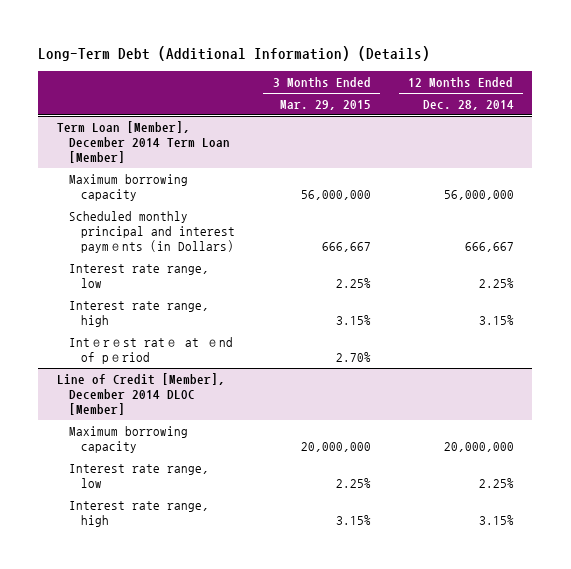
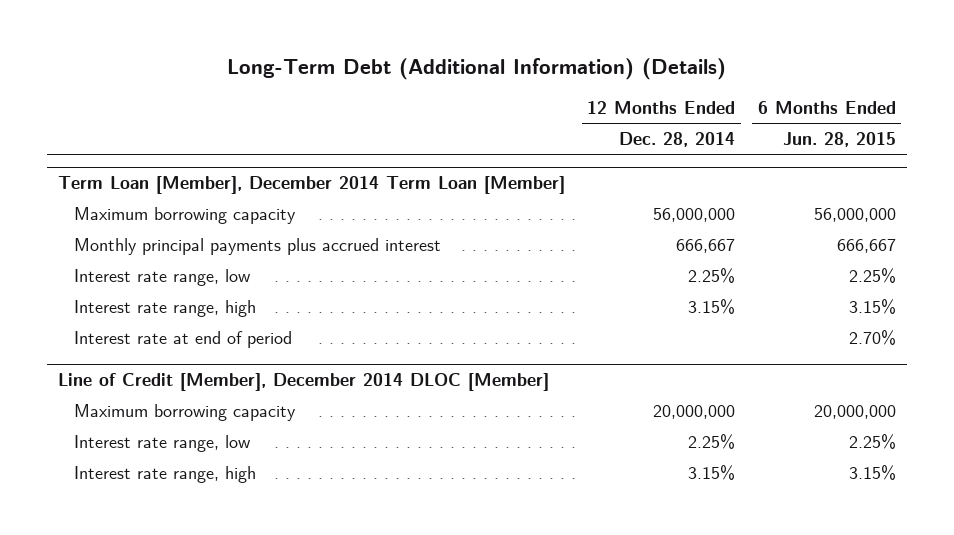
- | 3 Months Ended Mar. 29, 2015 | 12 Months Ended Dec. 28, 2014
+ | 12 Months Ended Dec. 28, 2014 | 6 Months Ended Jun. 28, 2015
@ Term Loan [Member], December 2014 Term Loan [Member]
- Scheduled monthly principal and interest paymеnts (in Dollars) | 666,667 | 666,667
+ Monthly principal payments plus accrued interest | 666,667 | 666,667

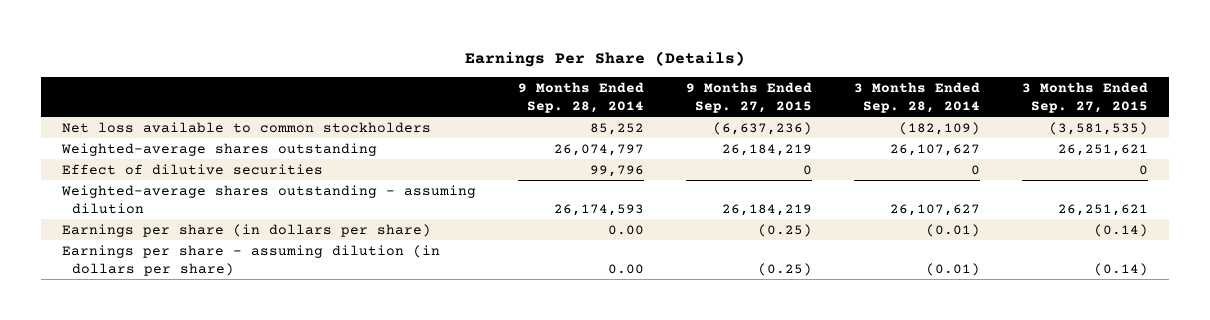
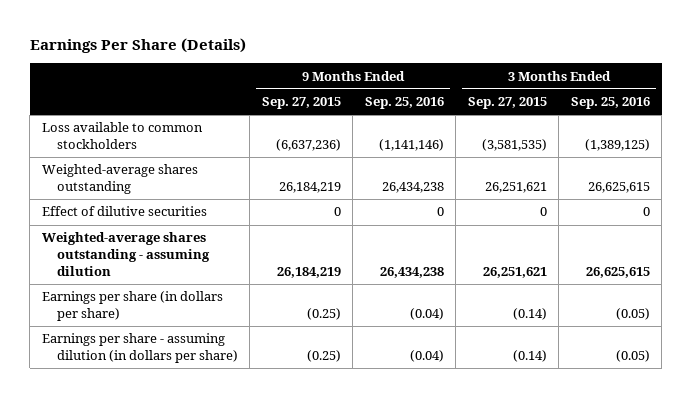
- | 9 Months Ended Sep. 28, 2014 | 9 Months Ended Sep. 27, 2015 | 3 Months Ended Sep. 28, 2014 | 3 Months Ended Sep. 27, 2015
+ | 9 Months Ended Sep. 27, 2015 | 9 Months Ended Sep. 25, 2016 | 3 Months Ended Sep. 27, 2015 | 3 Months Ended Sep. 25, 2016
- Net loss available to common stockholders | 85,252 | (6,637,236) | (182,109) | (3,581,535)
+ Loss available to common stockholders | (6,637,236) | (1,141,146) | (3,581,535) | (1,389,125)

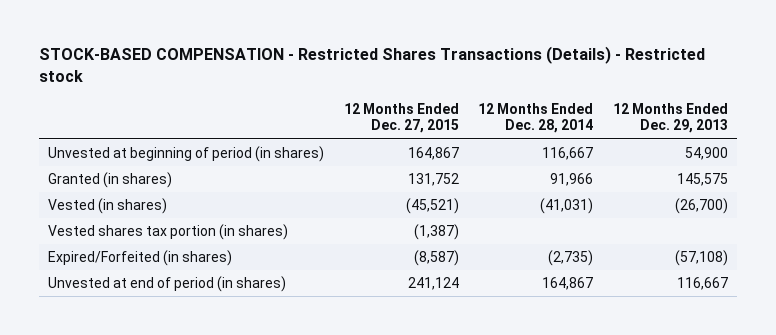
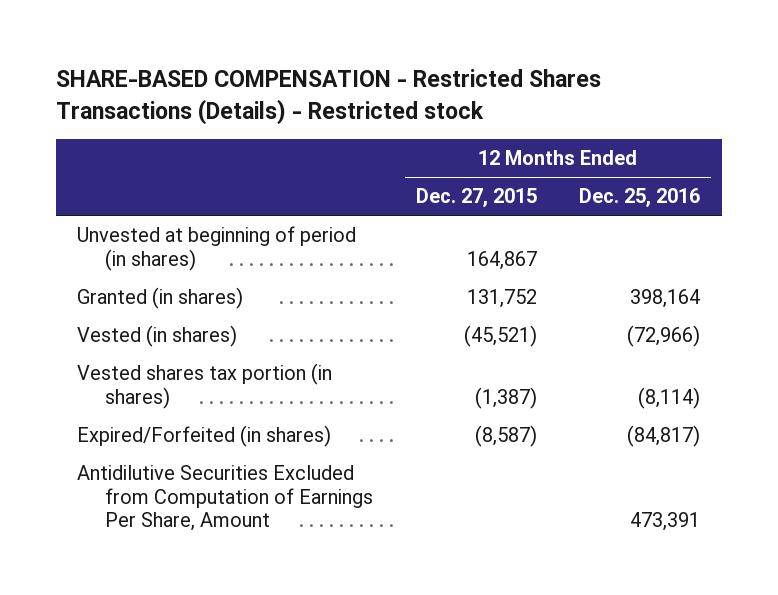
- STOCK-BASED COMPENSATION - Restricted Shares Transactions (Details) - Restricted stock
+ SHARE-BASED COMPENSATION - Restricted Shares Transactions (Details) - Restricted stock
- | 12 Months Ended Dec. 27, 2015 | 12 Months Ended Dec. 28, 2014 | 12 Months Ended Dec. 29, 2013
+ | 12 Months Ended Dec. 27, 2015 | 12 Months Ended Dec. 25, 2016
- Unvested at end of period (in shares) | 241,124 | 164,867 | 116,667
+ Antidilutive Securities Excluded from Computation of Earnings Per Share, Amount | | 473,391

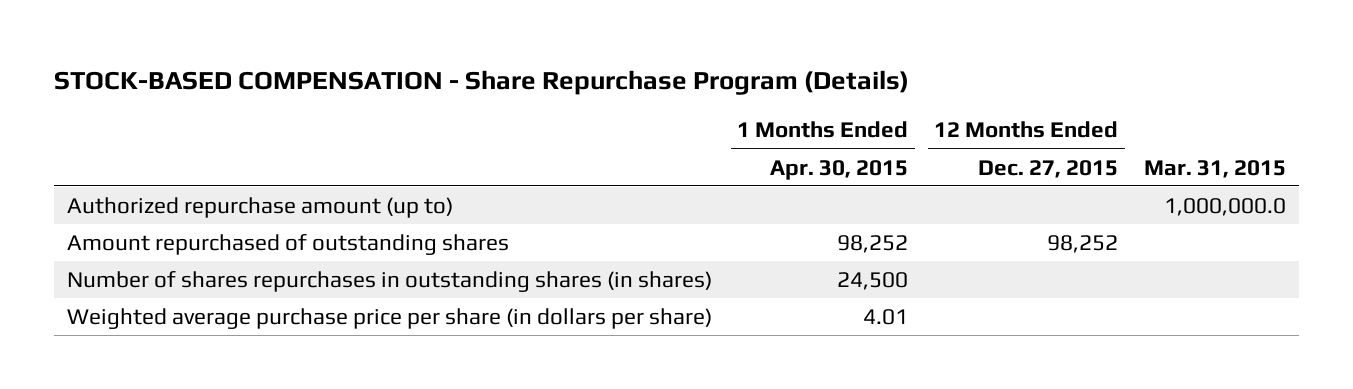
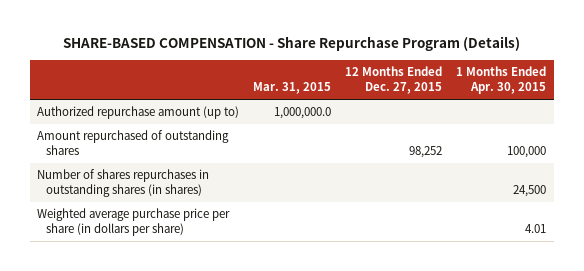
- STOCK-BASED COMPENSATION - Share Repurchase Program (Details)
+ SHARE-BASED COMPENSATION - Share Repurchase Program (Details)
- | 1 Months Ended Apr. 30, 2015 | 12 Months Ended Dec. 27, 2015 | Mar. 31, 2015
+ | Mar. 31, 2015 | 12 Months Ended Dec. 27, 2015 | 1 Months Ended Apr. 30, 2015
- Amount repurchased of outstanding shares | 98,252 | 98,252 |
+ Amount repurchased of outstanding shares | | 98,252 | 100,000

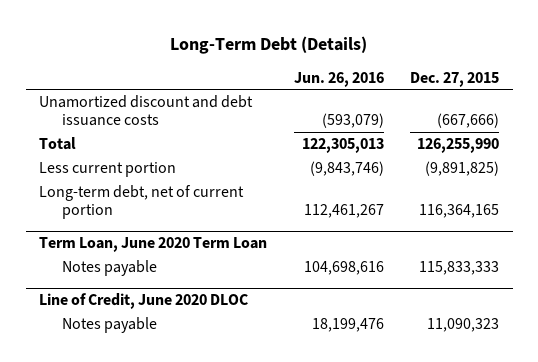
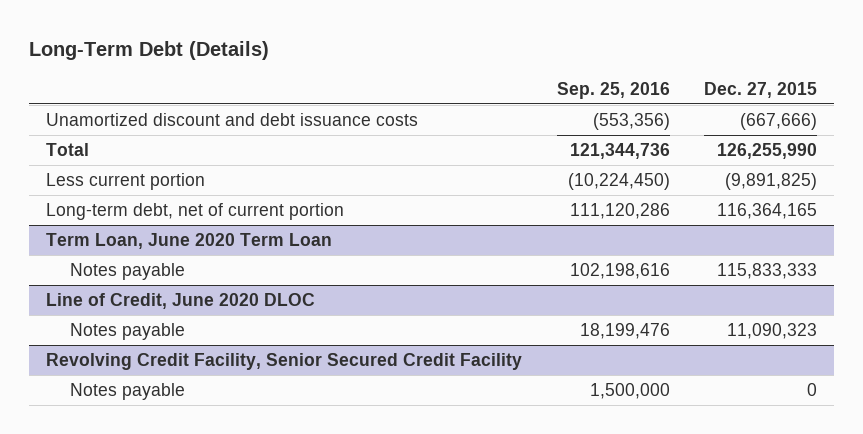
- | Jun. 26, 2016 | Dec. 27, 2015
+ | Sep. 25, 2016 | Dec. 27, 2015
+ Revolving Credit Facility, Senior Secured Credit Facility
+ Notes payable | 1,500,000 | 0

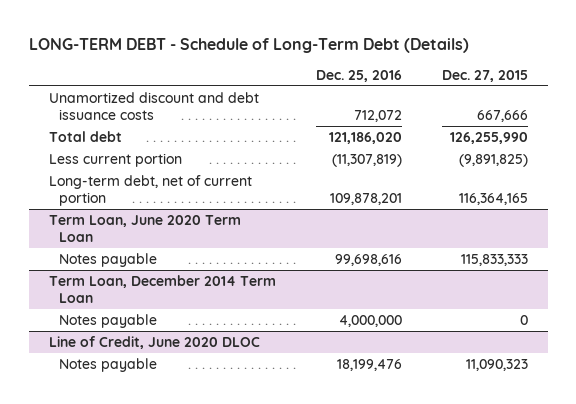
- Long-Term Debt (Details)
+ LONG-TERM DEBT - Schedule of Long-Term Debt (Details)
- | Sep. 25, 2016 | Dec. 27, 2015
+ | Dec. 25, 2016 | Dec. 27, 2015
- Unamortized discount and debt issuance costs | (553,356) | (667,666)
- Total | 121,344,736 | 126,255,990
+ Unamortized discount and debt issuance costs | 712,072 | 667,666
+ Total debt | 121,186,020 | 126,255,990
+ Term Loan, December 2014 Term Loan
+ Notes payable | 4,000,000 | 0
- Revolving Credit Facility, Senior Secured Credit Facility
- Notes payable | 1,500,000 | 0

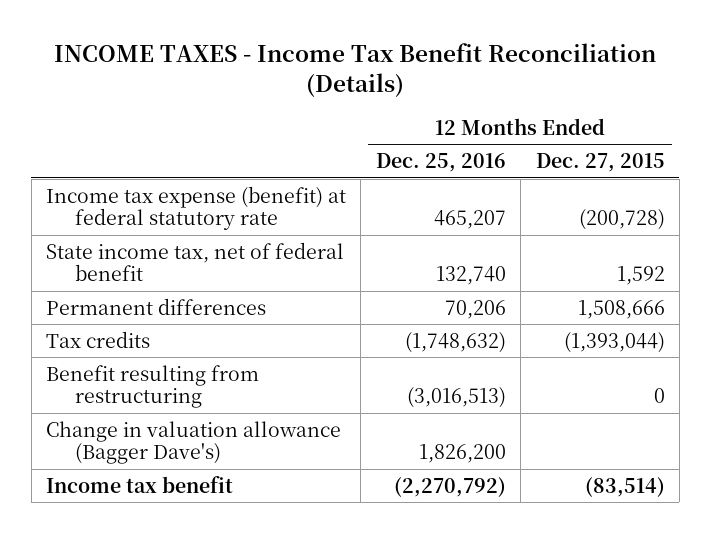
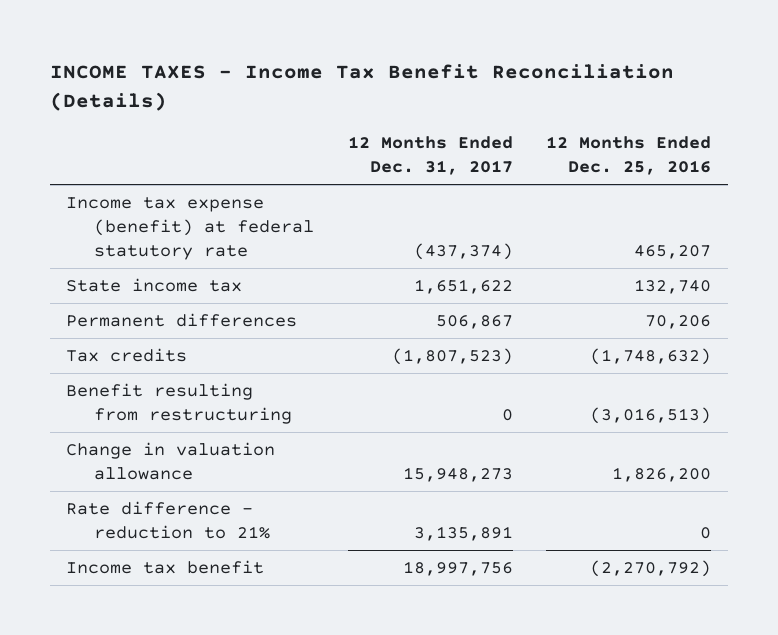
- | 12 Months Ended Dec. 25, 2016 | 12 Months Ended Dec. 27, 2015
+ | 12 Months Ended Dec. 31, 2017 | 12 Months Ended Dec. 25, 2016
- State income tax, net of federal benefit | 132,740 | 1,592
+ State income tax | 1,651,622 | 132,740
- Change in valuation allowance (Bagger Dave's) | 1,826,200 |
+ Change in valuation allowance | 15,948,273 | 1,826,200
+ Rate difference - reduction to 21% | 3,135,891 | 0

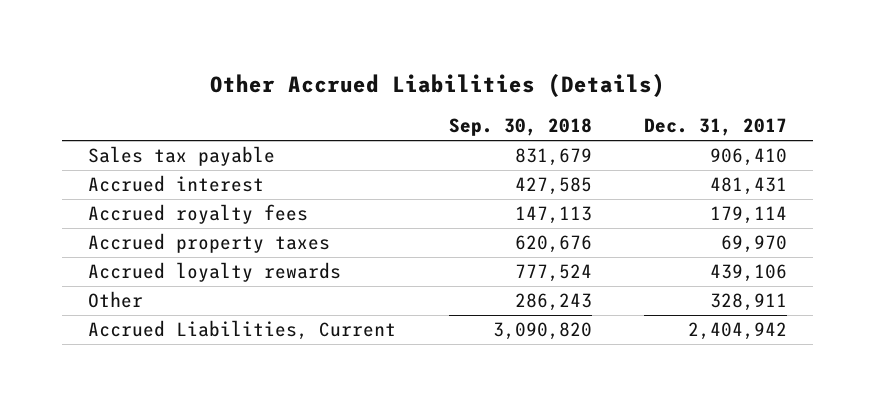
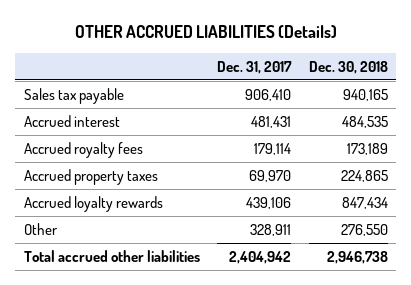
- Other Accrued Liabilities (Details)
+ OTHER ACCRUED LIABILITIES (Details)
- | Sep. 30, 2018 | Dec. 31, 2017
+ | Dec. 31, 2017 | Dec. 30, 2018
- Accrued Liabilities, Current | 3,090,820 | 2,404,942
+ Total accrued other liabilities | 2,404,942 | 2,946,738

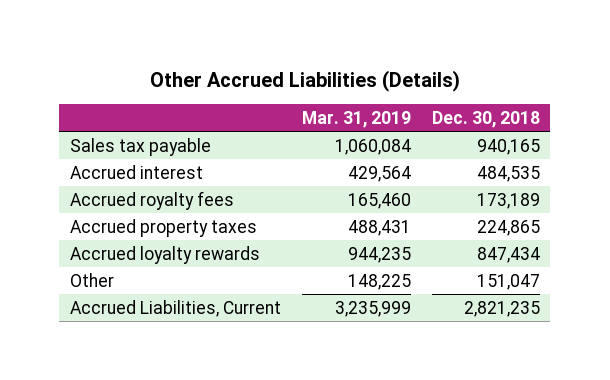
- OTHER ACCRUED LIABILITIES (Details)
+ Other Accrued Liabilities (Details)
- | Dec. 31, 2017 | Dec. 30, 2018
+ | Mar. 31, 2019 | Dec. 30, 2018
- Other | 328,911 | 276,550
- Total accrued other liabilities | 2,404,942 | 2,946,738
+ Other | 148,225 | 151,047
+ Accrued Liabilities, Current | 3,235,999 | 2,821,235

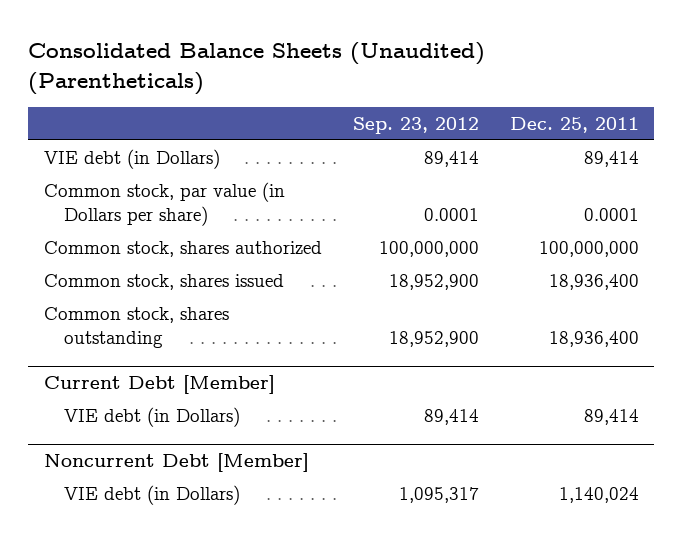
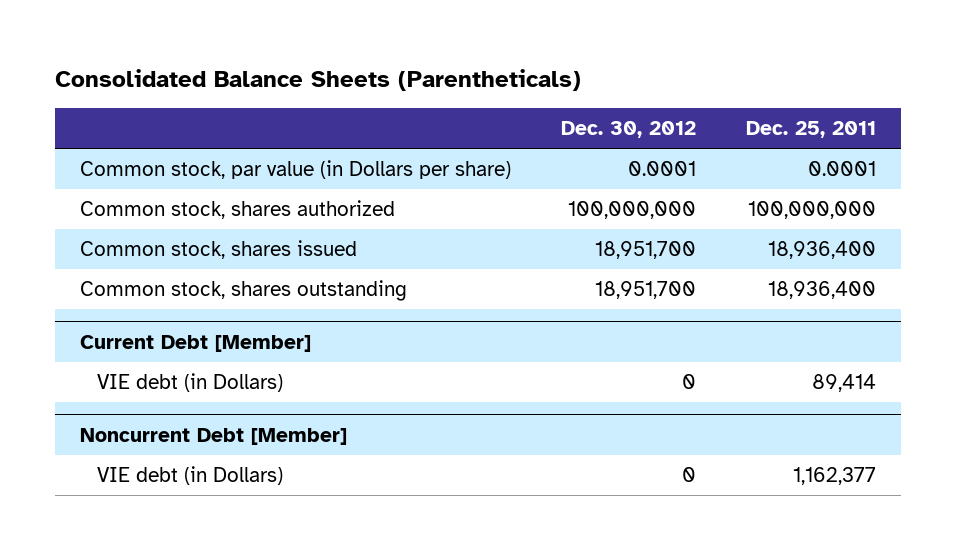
- Consolidated Balance Sheets (Unaudited) (Parentheticals)
+ Consolidated Balance Sheets (Parentheticals)
- | Sep. 23, 2012 | Dec. 25, 2011
+ | Dec. 30, 2012 | Dec. 25, 2011
- VIE debt (in Dollars) | 89,414 | 89,414
@ Noncurrent Debt [Member]
- VIE debt (in Dollars) | 1,095,317 | 1,140,024
+ VIE debt (in Dollars) | 0 | 1,162,377

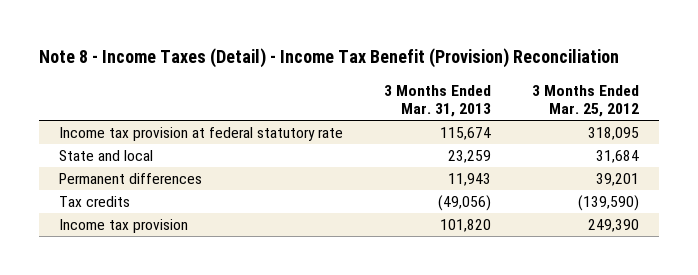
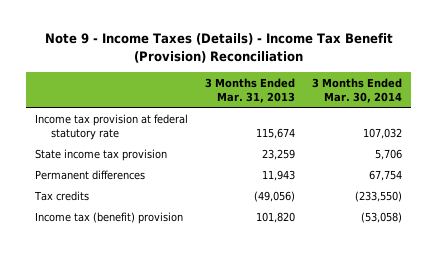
- Note 8 - Income Taxes (Detail) - Income Tax Benefit (Provision) Reconciliation
+ Note 9 - Income Taxes (Details) - Income Tax Benefit (Provision) Reconciliation
- | 3 Months Ended Mar. 31, 2013 | 3 Months Ended Mar. 25, 2012
+ | 3 Months Ended Mar. 31, 2013 | 3 Months Ended Mar. 30, 2014
- State and local | 23,259 | 31,684
+ State income tax provision | 23,259 | 5,706
- Income tax provision | 101,820 | 249,390
+ Income tax (benefit) provision | 101,820 | (53,058)

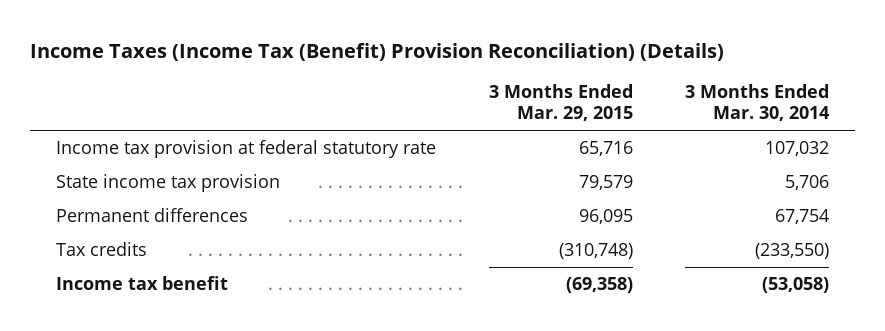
- Note 9 - Income Taxes (Details) - Income Tax Benefit (Provision) Reconciliation
+ Income Taxes (Income Tax (Benefit) Provision Reconciliation) (Details)
- | 3 Months Ended Mar. 31, 2013 | 3 Months Ended Mar. 30, 2014
+ | 3 Months Ended Mar. 29, 2015 | 3 Months Ended Mar. 30, 2014
- Income tax (benefit) provision | 101,820 | (53,058)
+ Income tax benefit | (69,358) | (53,058)

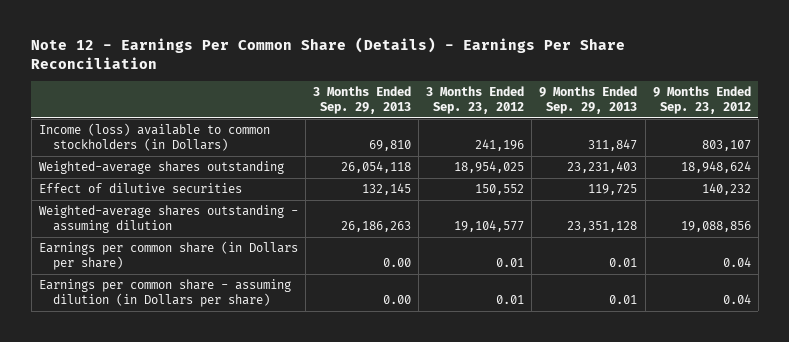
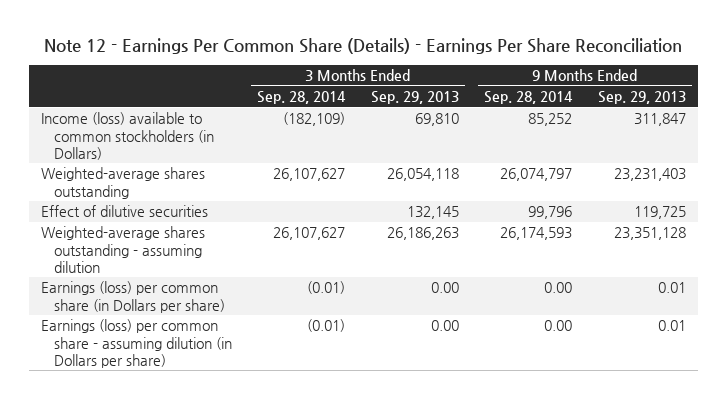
- | 3 Months Ended Sep. 29, 2013 | 3 Months Ended Sep. 23, 2012 | 9 Months Ended Sep. 29, 2013 | 9 Months Ended Sep. 23, 2012
+ | 3 Months Ended Sep. 28, 2014 | 3 Months Ended Sep. 29, 2013 | 9 Months Ended Sep. 28, 2014 | 9 Months Ended Sep. 29, 2013
- Earnings per common share (in Dollars per share) | 0.00 | 0.01 | 0.01 | 0.04
- Earnings per common share - assuming dilution (in Dollars per share) | 0.00 | 0.01 | 0.01 | 0.04
+ Earnings (loss) per common share (in Dollars per share) | (0.01) | 0.00 | 0.00 | 0.01
+ Earnings (loss) per common share - assuming dilution (in Dollars per share) | (0.01) | 0.00 | 0.00 | 0.01

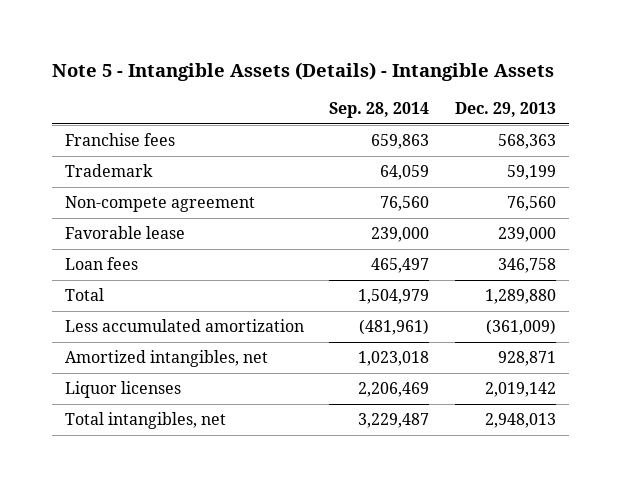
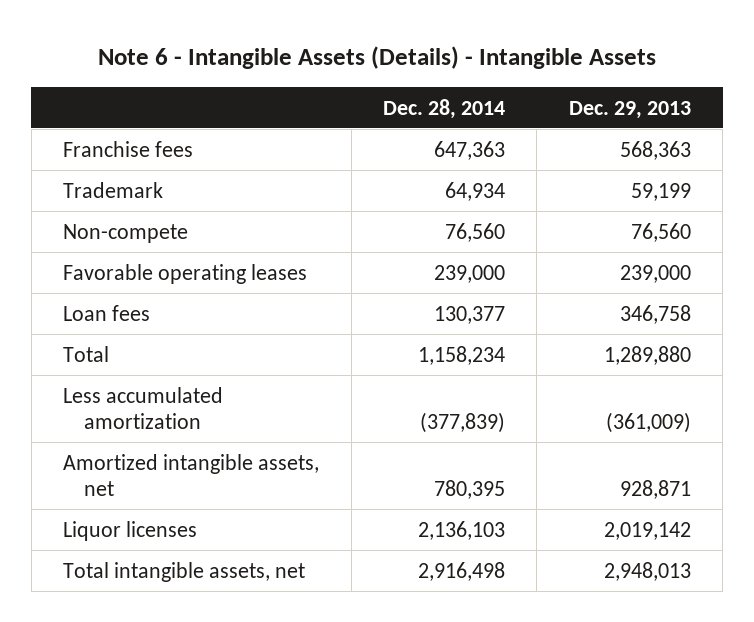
- Note 5 - Intangible Assets (Details) - Intangible Assets
+ Note 6 - Intangible Assets (Details) - Intangible Assets
- | Sep. 28, 2014 | Dec. 29, 2013
+ | Dec. 28, 2014 | Dec. 29, 2013
- Non-compete agreement | 76,560 | 76,560
- Favorable lease | 239,000 | 239,000
+ Non-compete | 76,560 | 76,560
+ Favorable operating leases | 239,000 | 239,000
- Amortized intangibles, net | 1,023,018 | 928,871
+ Amortized intangible assets, net | 780,395 | 928,871
- Total intangibles, net | 3,229,487 | 2,948,013
+ Total intangible assets, net | 2,916,498 | 2,948,013

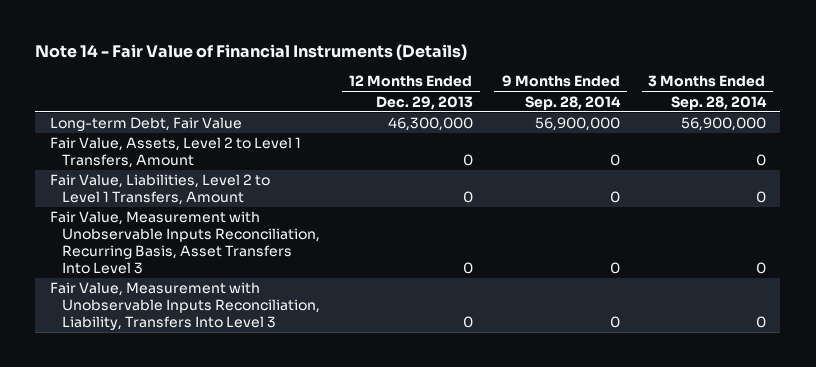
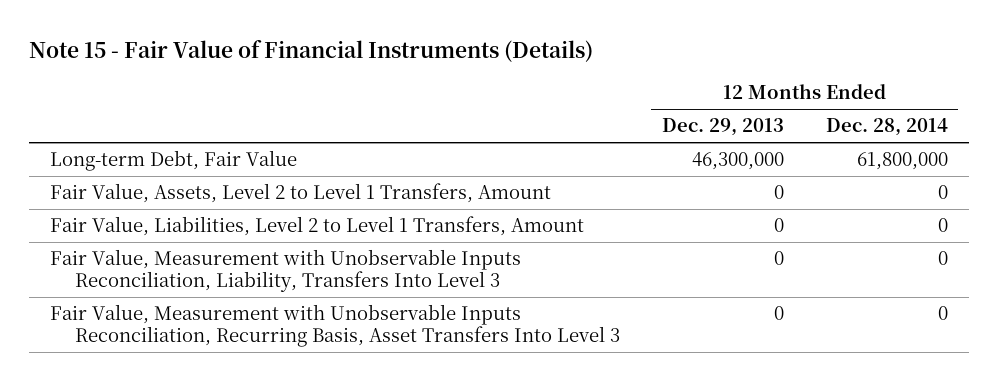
- Note 14 - Fair Value of Financial Instruments (Details)
+ Note 15 - Fair Value of Financial Instruments (Details)
- | 12 Months Ended Dec. 29, 2013 | 9 Months Ended Sep. 28, 2014 | 3 Months Ended Sep. 28, 2014
+ | 12 Months Ended Dec. 29, 2013 | 12 Months Ended Dec. 28, 2014
moved down: Fair Value, Measurement with Unobservable Inputs Reconciliation, Recurring Basis, Asset Transfers Into Level 3 | 0 | 0

